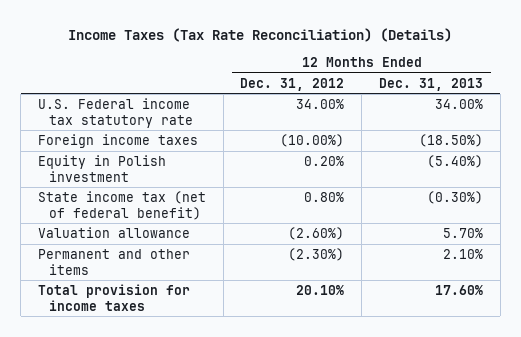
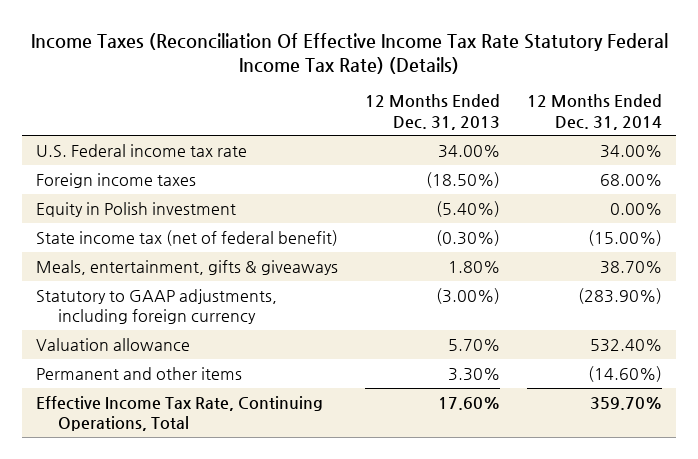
- Income Taxes (Tax Rate Reconciliation) (Details)
+ Income Taxes (Reconciliation Of Effective Income Tax Rate Statutory Federal Income Tax Rate) (Details)
- | 12 Months Ended Dec. 31, 2012 | 12 Months Ended Dec. 31, 2013
+ | 12 Months Ended Dec. 31, 2013 | 12 Months Ended Dec. 31, 2014
- U.S. Federal income tax statutory rate | 34.00% | 34.00%
+ U.S. Federal income tax rate | 34.00% | 34.00%
+ Meals, entertainment, gifts & giveaways | 1.80% | 38.70%
+ Statutory to GAAP adjustments, including foreign currency | (3.00%) | (283.90%)
- Permanent and other items | (2.30%) | 2.10%
- Total provision for income taxes | 20.10% | 17.60%
+ Permanent and other items | 3.30% | (14.60%)
+ Effective Income Tax Rate, Continuing Operations, Total | 17.60% | 359.70%

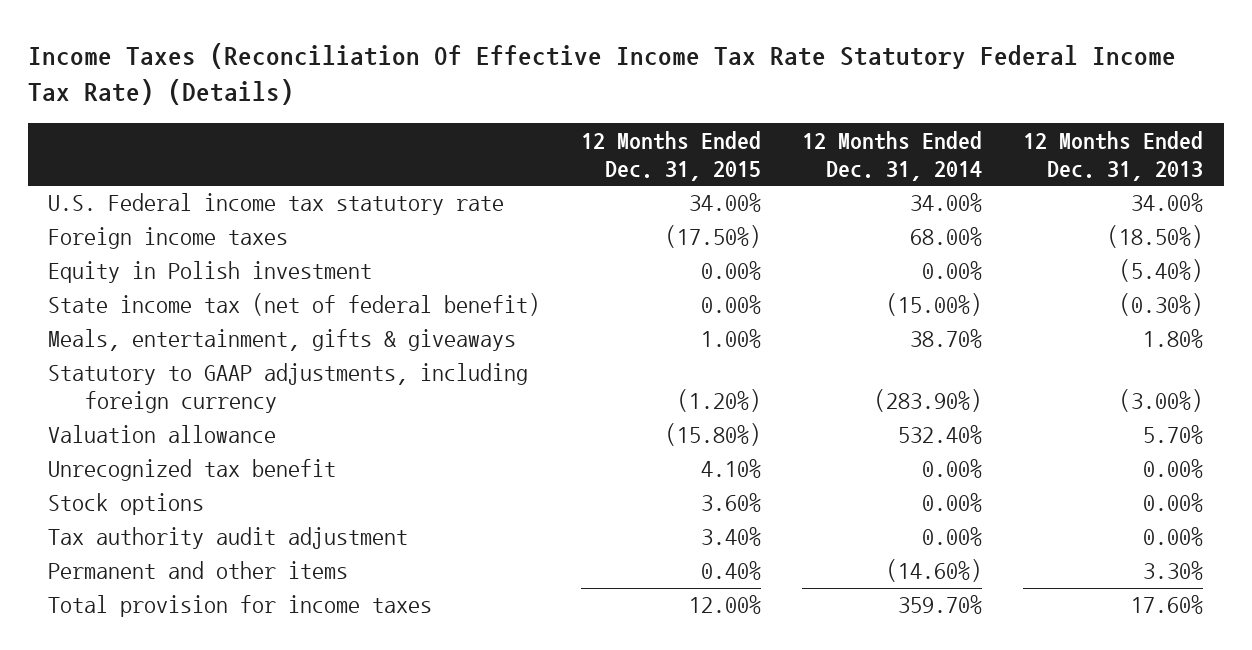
- | 12 Months Ended Dec. 31, 2013 | 12 Months Ended Dec. 31, 2014
+ | 12 Months Ended Dec. 31, 2015 | 12 Months Ended Dec. 31, 2014 | 12 Months Ended Dec. 31, 2013
- U.S. Federal income tax rate | 34.00% | 34.00%
+ U.S. Federal income tax statutory rate | 34.00% | 34.00% | 34.00%
+ Unrecognized tax benefit | 4.10% | 0.00% | 0.00%
+ Stock options | 3.60% | 0.00% | 0.00%
+ Tax authority audit adjustment | 3.40% | 0.00% | 0.00%
- Effective Income Tax Rate, Continuing Operations, Total | 17.60% | 359.70%
+ Total provision for income taxes | 12.00% | 359.70% | 17.60%

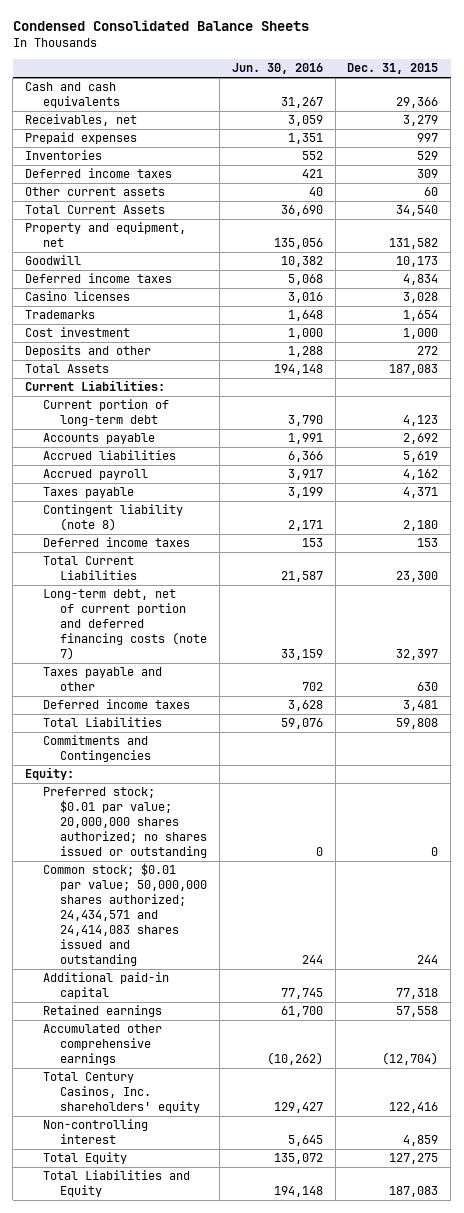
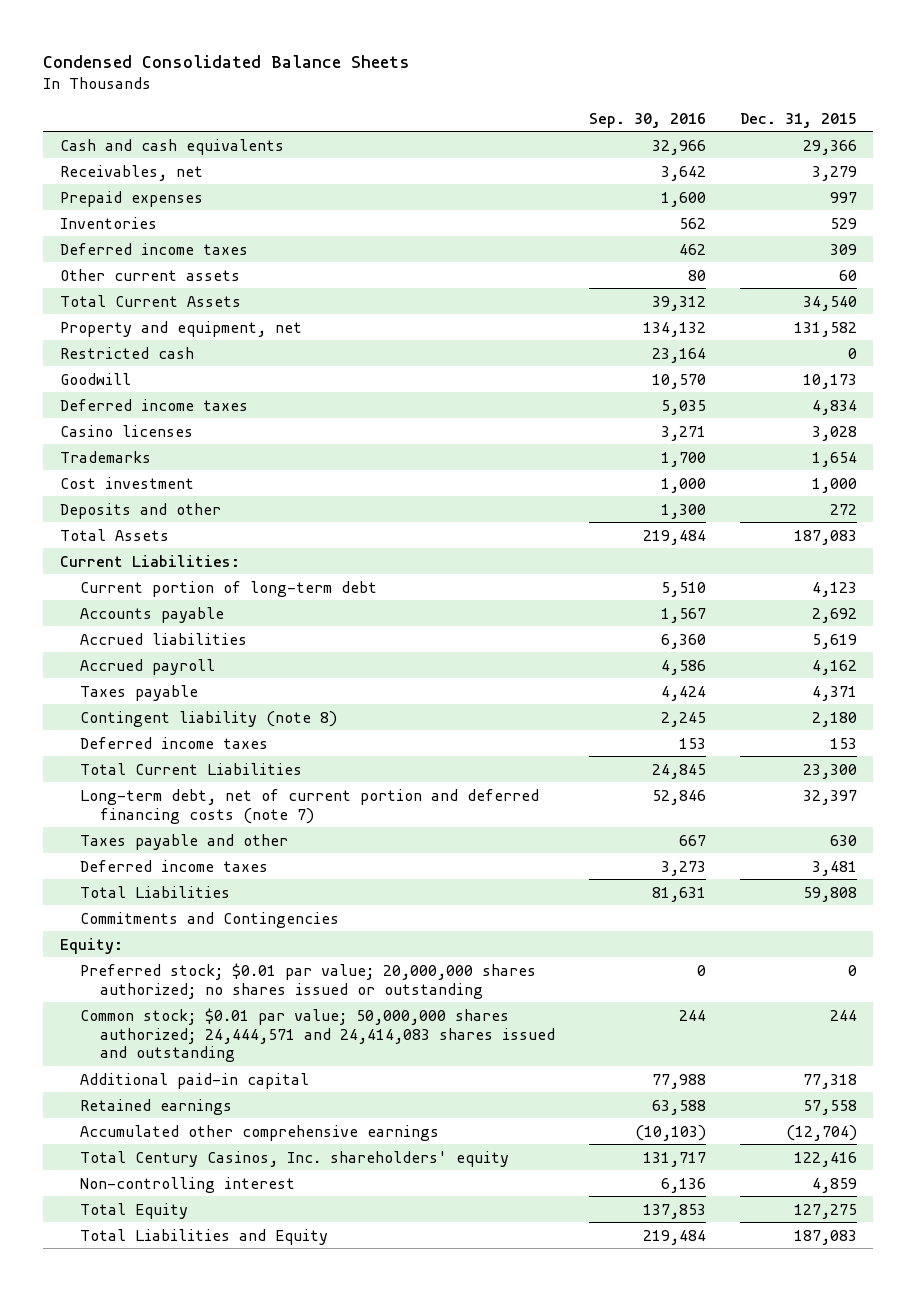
- | Jun. 30, 2016 | Dec. 31, 2015
+ | Sep. 30, 2016 | Dec. 31, 2015
+ Restricted cash | 23,164 | 0
- Common stock; $0.01 par value; 50,000,000 shares authorized; 24,434,571 and 24,414,083 shares issued and outstanding | 244 | 244
+ Common stock; $0.01 par value; 50,000,000 shares authorized; 24,444,571 and 24,414,083 shares issued and outstanding | 244 | 244

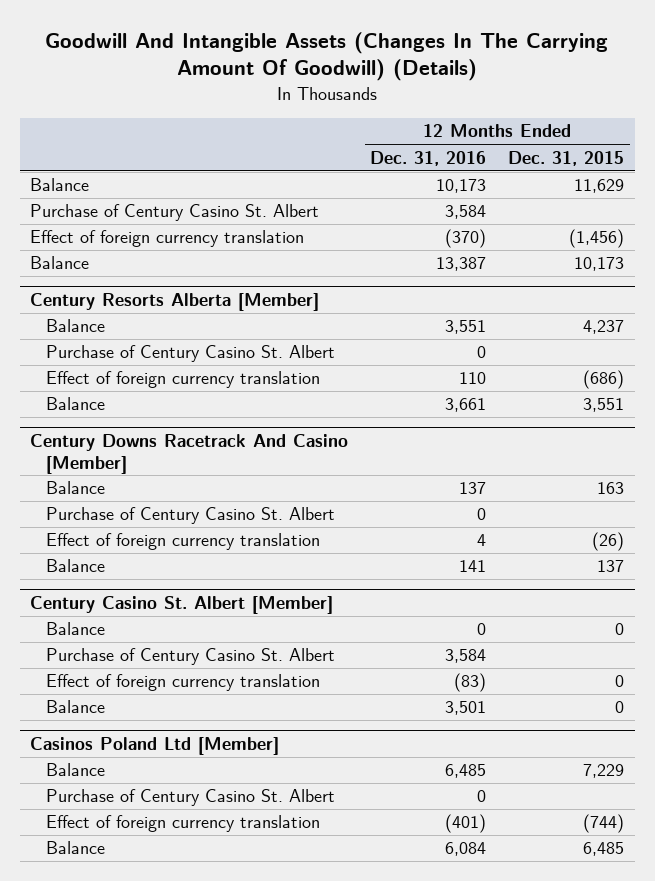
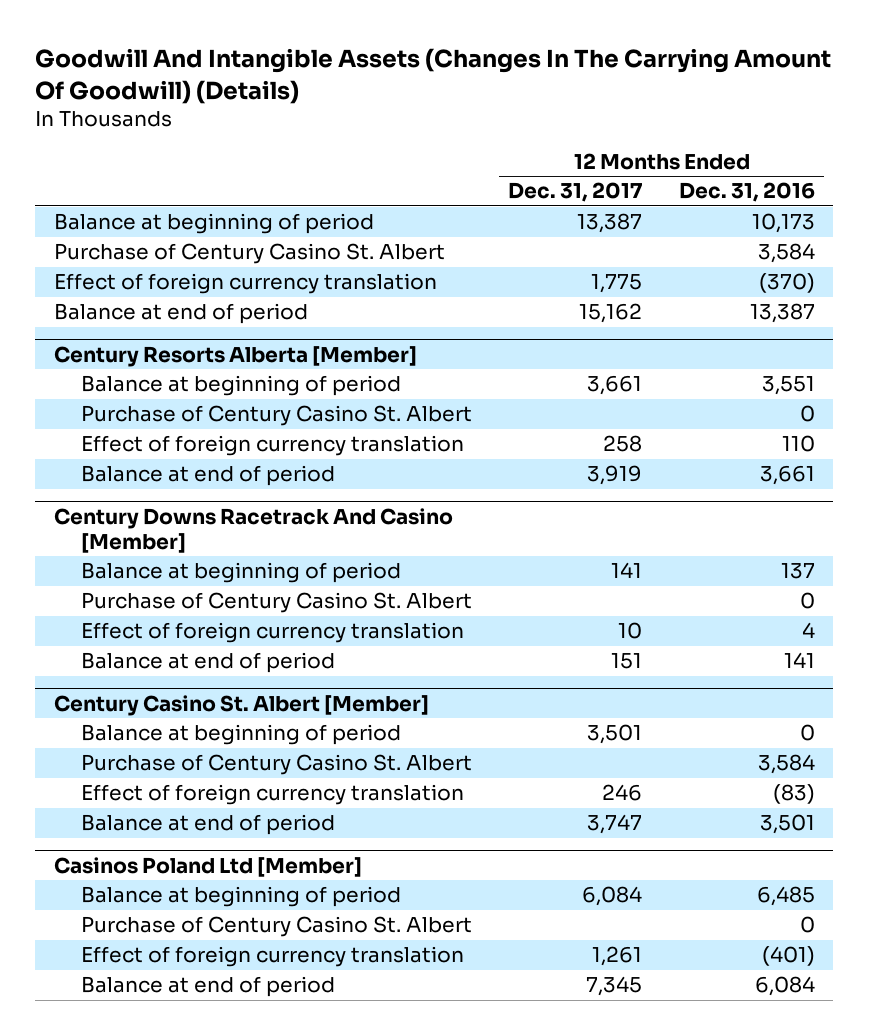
- | 12 Months Ended Dec. 31, 2016 | 12 Months Ended Dec. 31, 2015
+ | 12 Months Ended Dec. 31, 2017 | 12 Months Ended Dec. 31, 2016
- Balance | 10,173 | 11,629
+ Balance at beginning of period | 13,387 | 10,173
- Balance | 13,387 | 10,173
+ Balance at end of period | 15,162 | 13,387
@ Century Resorts Alberta [Member]
- Balance | 3,551 | 4,237
+ Balance at beginning of period | 3,661 | 3,551
- Balance | 3,661 | 3,551
+ Balance at end of period | 3,919 | 3,661
@ Century Downs Racetrack And Casino [Member]
- Balance | 137 | 163
+ Balance at beginning of period | 141 | 137
- Balance | 141 | 137
+ Balance at end of period | 151 | 141
@ Century Casino St. Albert [Member]
- Balance | 0 | 0
+ Balance at beginning of period | 3,501 | 0
- Balance | 3,501 | 0
+ Balance at end of period | 3,747 | 3,501
@ Casinos Poland Ltd [Member]
- Balance | 6,485 | 7,229
+ Balance at beginning of period | 6,084 | 6,485
- Balance | 6,084 | 6,485
+ Balance at end of period | 7,345 | 6,084

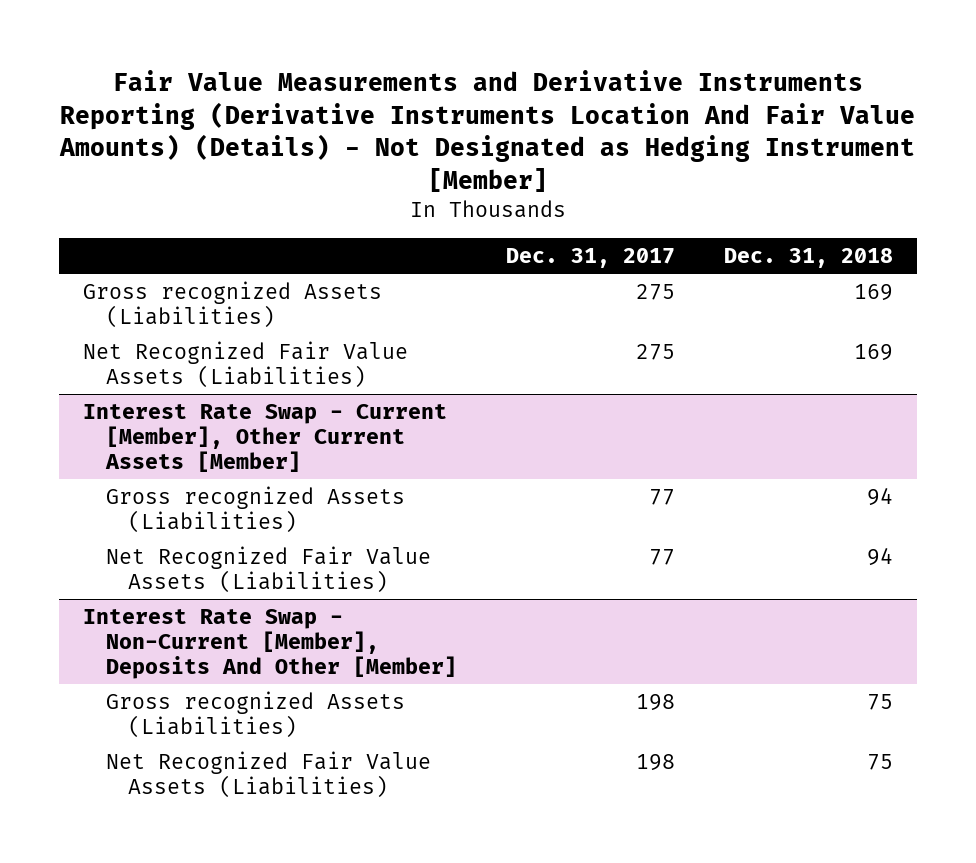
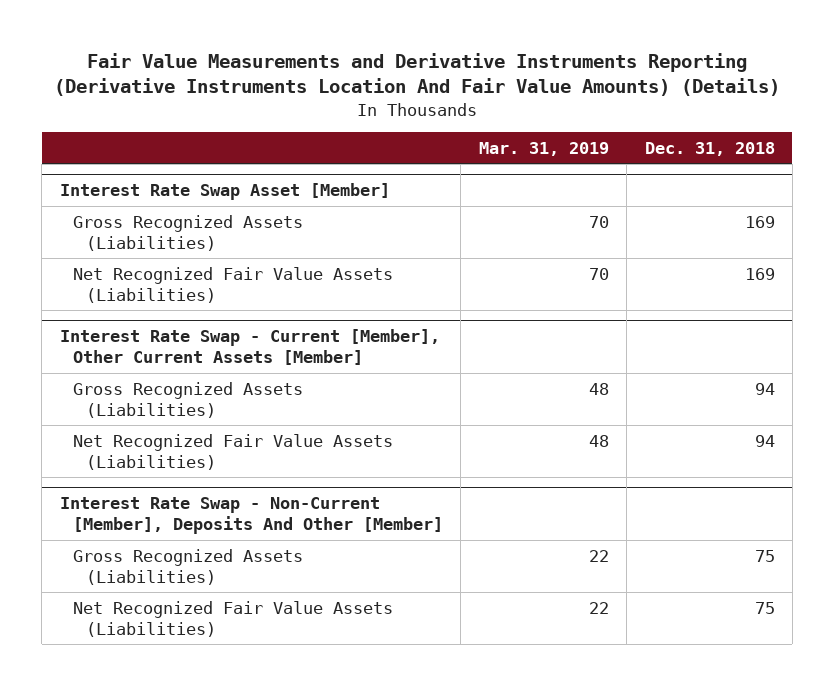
- Fair Value Measurements and Derivative Instruments Reporting (Derivative Instruments Location And Fair Value Amounts) (Details) - Not Designated as Hedging Instrument [Member]
+ Fair Value Measurements and Derivative Instruments Reporting (Derivative Instruments Location And Fair Value Amounts) (Details)
- | Dec. 31, 2017 | Dec. 31, 2018
+ | Mar. 31, 2019 | Dec. 31, 2018
- Gross recognized Assets (Liabilities) | 275 | 169
+ Interest Rate Swap Asset [Member]
+ Gross Recognized Assets (Liabilities) | 70 | 169
@ Interest Rate Swap - Current [Member], Other Current Assets [Member]
- Gross recognized Assets (Liabilities) | 77 | 94
+ Gross Recognized Assets (Liabilities) | 48 | 94
@ Interest Rate Swap - Non-Current [Member], Deposits And Other [Member]
- Gross recognized Assets (Liabilities) | 198 | 75
+ Gross Recognized Assets (Liabilities) | 22 | 75

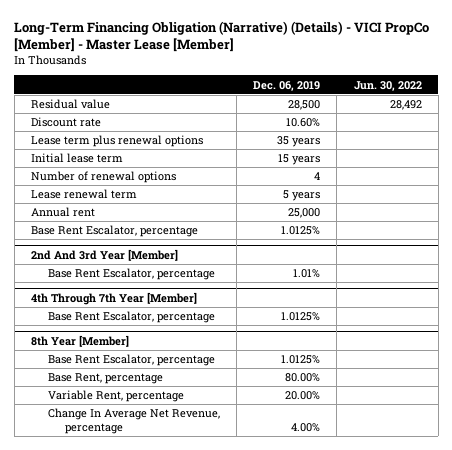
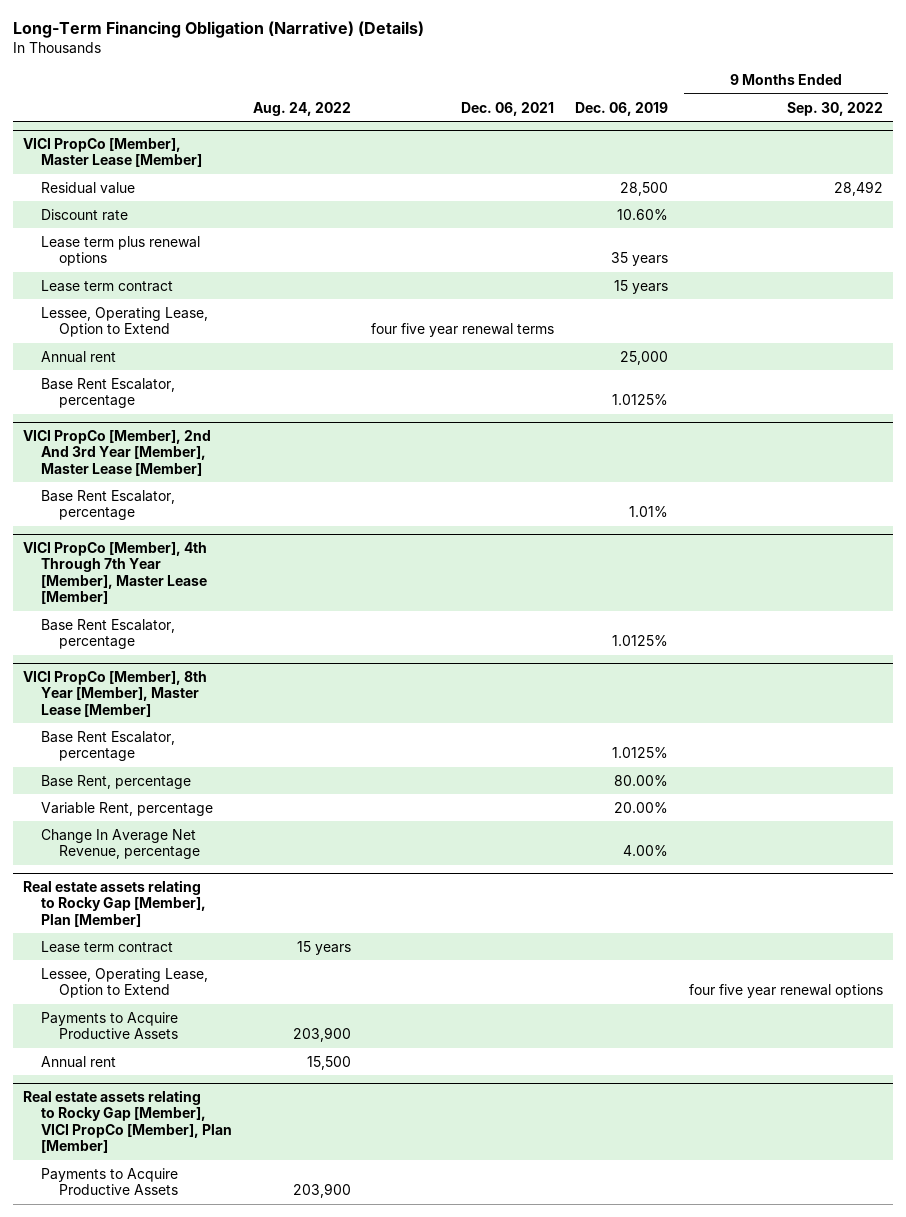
- Long-Term Financing Obligation (Narrative) (Details) - VICI PropCo [Member] - Master Lease [Member]
+ Long-Term Financing Obligation (Narrative) (Details)
- | Dec. 06, 2019 | Jun. 30, 2022
+ | Aug. 24, 2022 | Dec. 06, 2021 | Dec. 06, 2019 | 9 Months Ended Sep. 30, 2022
+ VICI PropCo [Member], Master Lease [Member]
- Initial lease term | 15 years |
- Number of renewal options | 4 |
- Lease renewal term | 5 years |
+ Lease term contract | | | 15 years |
+ Lessee, Operating Lease, Option to Extend | | four five year renewal terms | |
- 2nd And 3rd Year [Member]
+ VICI PropCo [Member], 2nd And 3rd Year [Member], Master Lease [Member]
- 4th Through 7th Year [Member]
+ VICI PropCo [Member], 4th Through 7th Year [Member], Master Lease [Member]
- 8th Year [Member]
+ VICI PropCo [Member], 8th Year [Member], Master Lease [Member]
+ Real estate assets relating to Rocky Gap [Member], Plan [Member]
+ Lease term contract | 15 years | | |
+ Lessee, Operating Lease, Option to Extend | | | | four five year renewal options
+ Payments to Acquire Productive Assets | 203,900 | | |
+ Annual rent | 15,500 | | |
+ Real estate assets relating to Rocky Gap [Member], VICI PropCo [Member], Plan [Member]
+ Payments to Acquire Productive Assets | 203,900 | | |

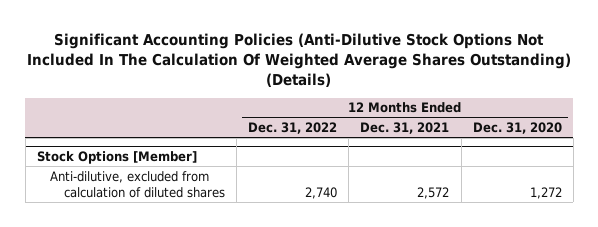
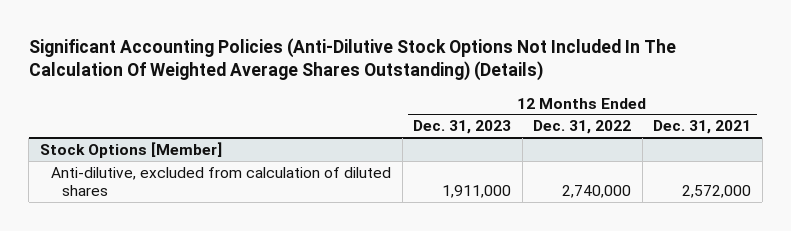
- | 12 Months Ended Dec. 31, 2022 | 12 Months Ended Dec. 31, 2021 | 12 Months Ended Dec. 31, 2020
+ | 12 Months Ended Dec. 31, 2023 | 12 Months Ended Dec. 31, 2022 | 12 Months Ended Dec. 31, 2021
@ Stock Options [Member]
- Anti-dilutive, excluded from calculation of diluted shares | 2,740 | 2,572 | 1,272
+ Anti-dilutive, excluded from calculation of diluted shares | 1,911,000 | 2,740,000 | 2,572,000

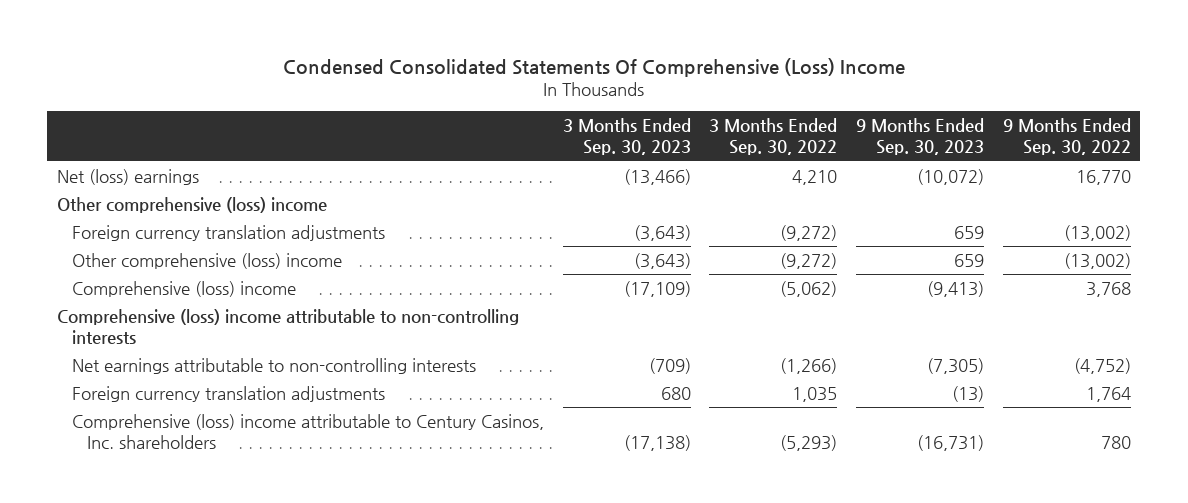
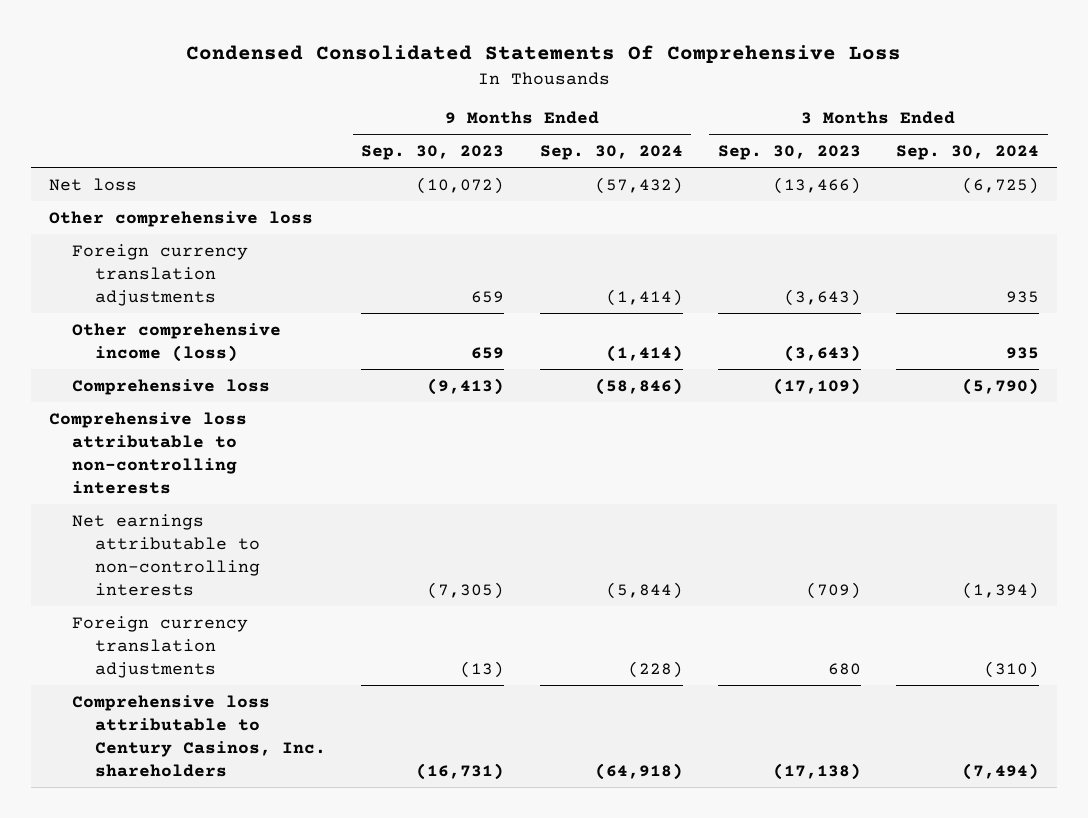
- Condensed Consolidated Statements Of Comprehensive (Loss) Income
+ Condensed Consolidated Statements Of Comprehensive Loss
- | 3 Months Ended Sep. 30, 2023 | 3 Months Ended Sep. 30, 2022 | 9 Months Ended Sep. 30, 2023 | 9 Months Ended Sep. 30, 2022
+ | 9 Months Ended Sep. 30, 2023 | 9 Months Ended Sep. 30, 2024 | 3 Months Ended Sep. 30, 2023 | 3 Months Ended Sep. 30, 2024
- Net (loss) earnings | (13,466) | 4,210 | (10,072) | 16,770
- Other comprehensive (loss) income
+ Net loss | (10,072) | (57,432) | (13,466) | (6,725)
+ Other comprehensive loss
- Other comprehensive (loss) income | (3,643) | (9,272) | 659 | (13,002)
- Comprehensive (loss) income | (17,109) | (5,062) | (9,413) | 3,768
- Comprehensive (loss) income attributable to non-controlling interests
+ Other comprehensive income (loss) | 659 | (1,414) | (3,643) | 935
+ Comprehensive loss | (9,413) | (58,846) | (17,109) | (5,790)
+ Comprehensive loss attributable to non-controlling interests
- Comprehensive (loss) income attributable to Century Casinos, Inc. shareholders | (17,138) | (5,293) | (16,731) | 780
+ Comprehensive loss attributable to Century Casinos, Inc. shareholders | (16,731) | (64,918) | (17,138) | (7,494)

